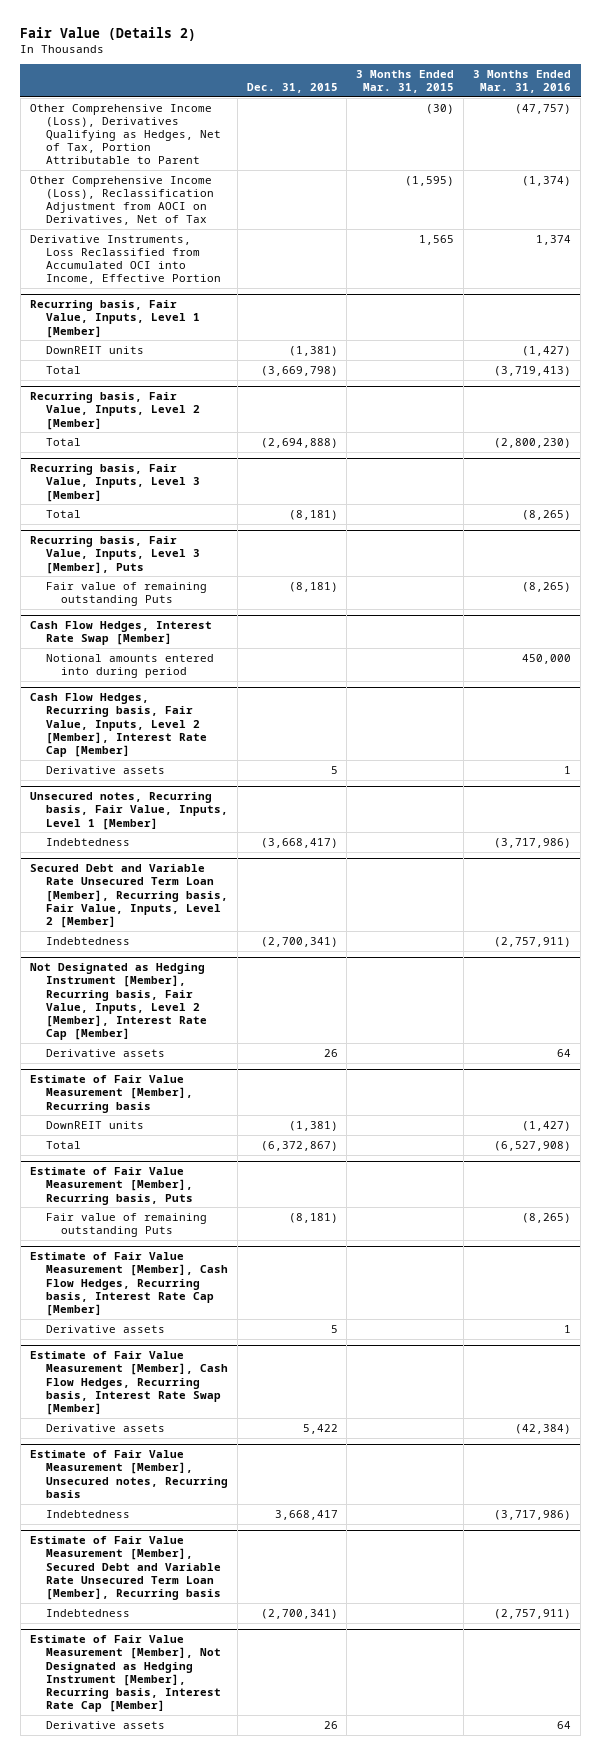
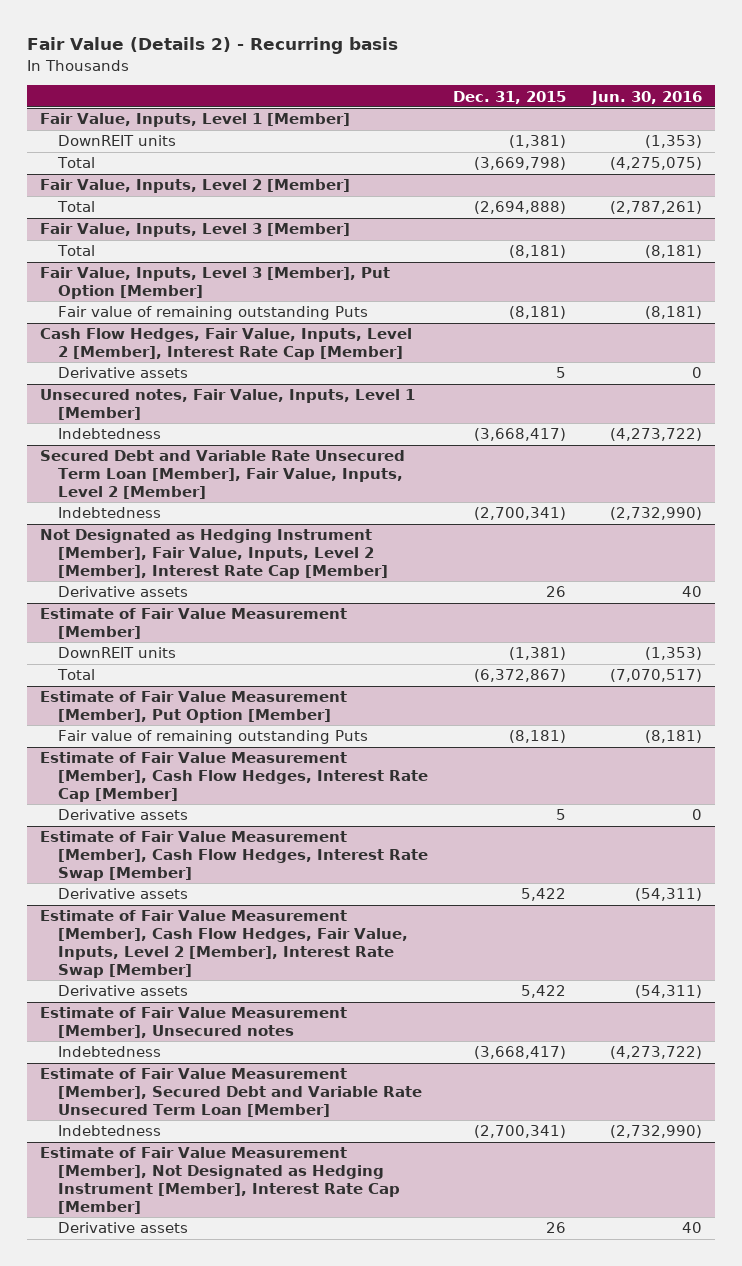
- Fair Value (Details 2)
+ Fair Value (Details 2) - Recurring basis
- | Dec. 31, 2015 | 3 Months Ended Mar. 31, 2015 | 3 Months Ended Mar. 31, 2016
+ | Dec. 31, 2015 | Jun. 30, 2016
- Other Comprehensive Income (Loss), Derivatives Qualifying as Hedges, Net of Tax, Portion Attributable to Parent | | (30) | (47,757)
- Other Comprehensive Income (Loss), Reclassification Adjustment from AOCI on Derivatives, Net of Tax | | (1,595) | (1,374)
- Derivative Instruments, Loss Reclassified from Accumulated OCI into Income, Effective Portion | | 1,565 | 1,374
- Recurring basis, Fair Value, Inputs, Level 1 [Member]
+ Fair Value, Inputs, Level 1 [Member]
- Recurring basis, Fair Value, Inputs, Level 2 [Member]
+ Fair Value, Inputs, Level 2 [Member]
- Recurring basis, Fair Value, Inputs, Level 3 [Member]
+ Fair Value, Inputs, Level 3 [Member]
- Recurring basis, Fair Value, Inputs, Level 3 [Member], Puts
+ Fair Value, Inputs, Level 3 [Member], Put Option [Member]
- Cash Flow Hedges, Interest Rate Swap [Member]
- Notional amounts entered into during period | | | 450,000
- Cash Flow Hedges, Recurring basis, Fair Value, Inputs, Level 2 [Member], Interest Rate Cap [Member]
+ Cash Flow Hedges, Fair Value, Inputs, Level 2 [Member], Interest Rate Cap [Member]
- Unsecured notes, Recurring basis, Fair Value, Inputs, Level 1 [Member]
+ Unsecured notes, Fair Value, Inputs, Level 1 [Member]
- Secured Debt and Variable Rate Unsecured Term Loan [Member], Recurring basis, Fair Value, Inputs, Level 2 [Member]
+ Secured Debt and Variable Rate Unsecured Term Loan [Member], Fair Value, Inputs, Level 2 [Member]
- Not Designated as Hedging Instrument [Member], Recurring basis, Fair Value, Inputs, Level 2 [Member], Interest Rate Cap [Member]
+ Not Designated as Hedging Instrument [Member], Fair Value, Inputs, Level 2 [Member], Interest Rate Cap [Member]
- Estimate of Fair Value Measurement [Member], Recurring basis
+ Estimate of Fair Value Measurement [Member]
- Estimate of Fair Value Measurement [Member], Recurring basis, Puts
+ Estimate of Fair Value Measurement [Member], Put Option [Member]
- Estimate of Fair Value Measurement [Member], Cash Flow Hedges, Recurring basis, Interest Rate Cap [Member]
+ Estimate of Fair Value Measurement [Member], Cash Flow Hedges, Interest Rate Cap [Member]
- Estimate of Fair Value Measurement [Member], Cash Flow Hedges, Recurring basis, Interest Rate Swap [Member]
+ Estimate of Fair Value Measurement [Member], Cash Flow Hedges, Interest Rate Swap [Member]
- Estimate of Fair Value Measurement [Member], Unsecured notes, Recurring basis
- Indebtedness | 3,668,417 | | (3,717,986)
- Estimate of Fair Value Measurement [Member], Secured Debt and Variable Rate Unsecured Term Loan [Member], Recurring basis
+ Estimate of Fair Value Measurement [Member], Cash Flow Hedges, Fair Value, Inputs, Level 2 [Member], Interest Rate Swap [Member]
+ Derivative assets | 5,422 | (54,311)
+ Estimate of Fair Value Measurement [Member], Unsecured notes
+ Indebtedness | (3,668,417) | (4,273,722)
+ Estimate of Fair Value Measurement [Member], Secured Debt and Variable Rate Unsecured Term Loan [Member]
- Estimate of Fair Value Measurement [Member], Not Designated as Hedging Instrument [Member], Recurring basis, Interest Rate Cap [Member]
+ Estimate of Fair Value Measurement [Member], Not Designated as Hedging Instrument [Member], Interest Rate Cap [Member]

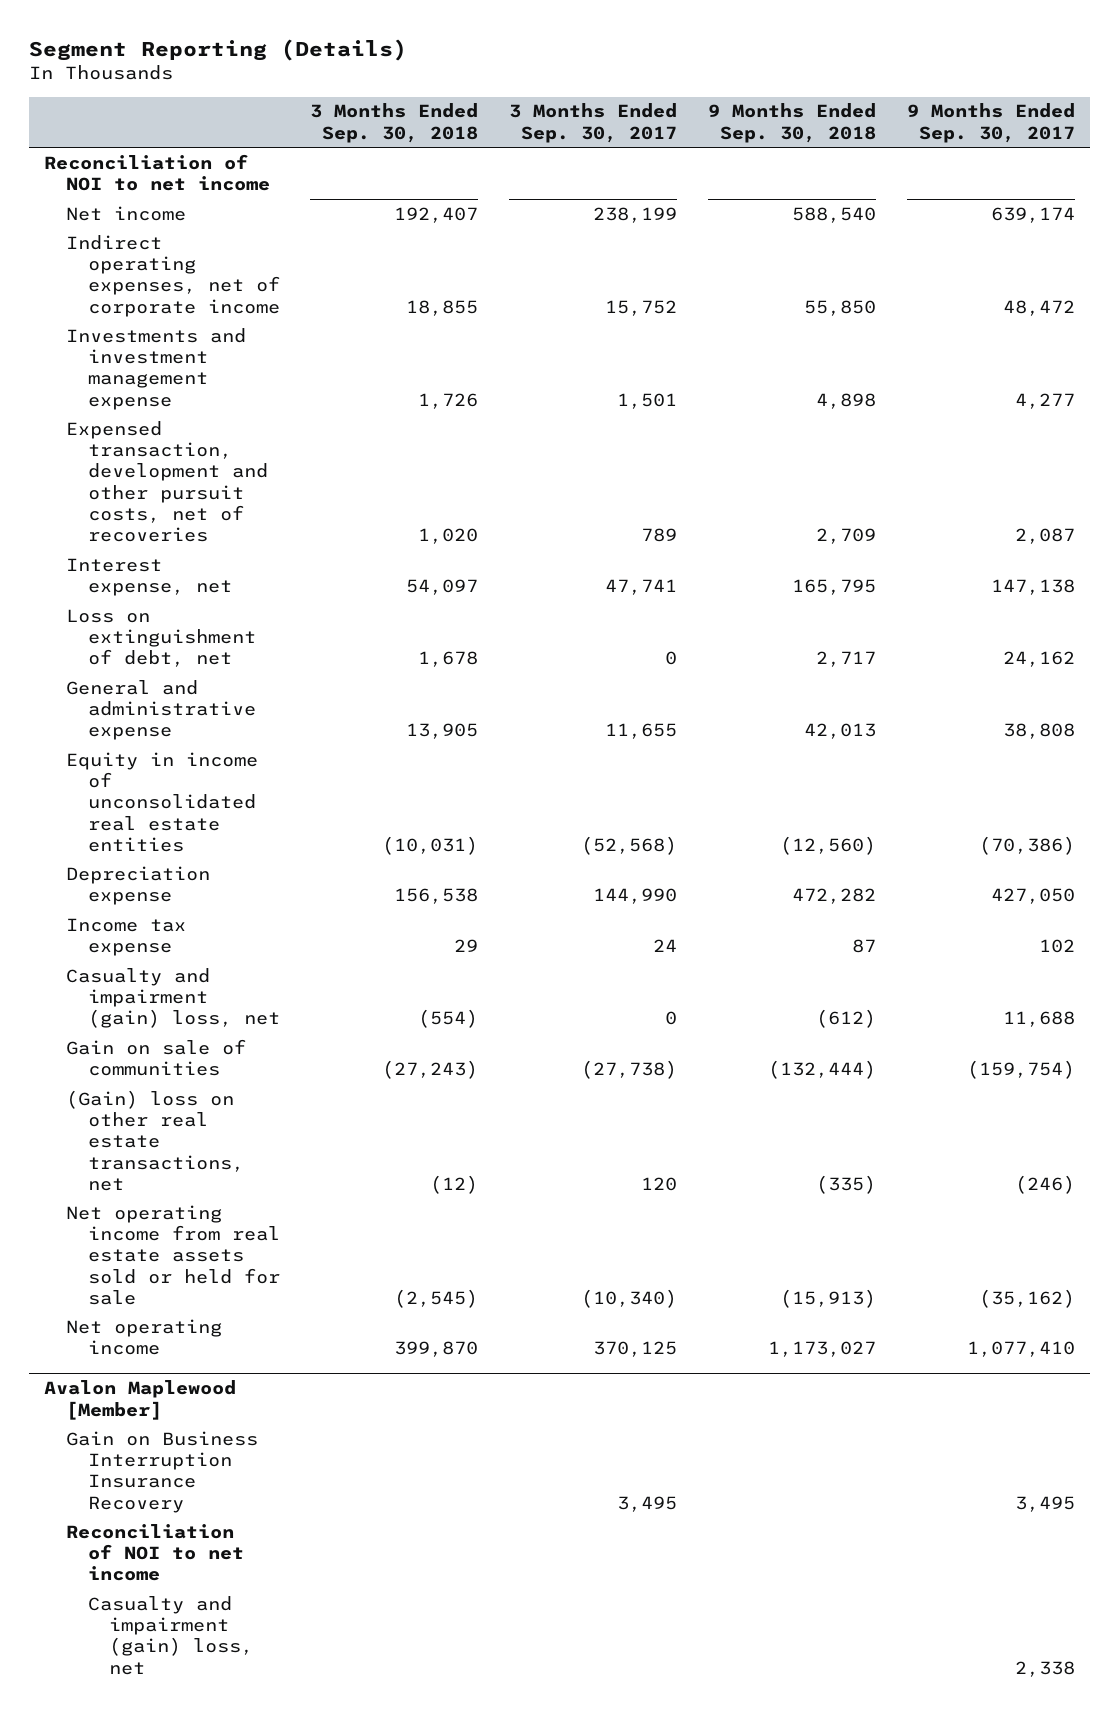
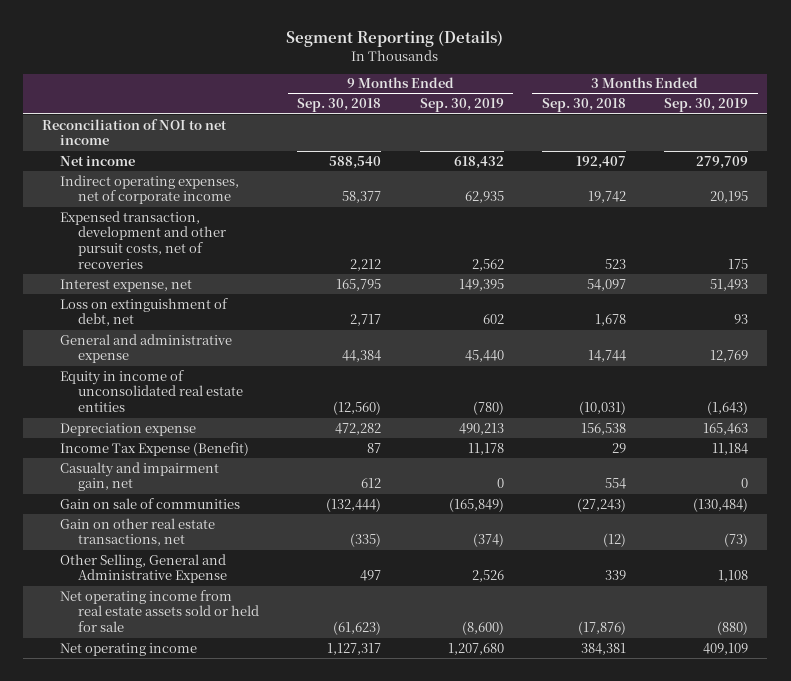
- | 3 Months Ended Sep. 30, 2018 | 3 Months Ended Sep. 30, 2017 | 9 Months Ended Sep. 30, 2018 | 9 Months Ended Sep. 30, 2017
+ | 9 Months Ended Sep. 30, 2018 | 9 Months Ended Sep. 30, 2019 | 3 Months Ended Sep. 30, 2018 | 3 Months Ended Sep. 30, 2019
- Indirect operating expenses, net of corporate income | 18,855 | 15,752 | 55,850 | 48,472
- Investments and investment management expense | 1,726 | 1,501 | 4,898 | 4,277
- Expensed transaction, development and other pursuit costs, net of recoveries | 1,020 | 789 | 2,709 | 2,087
+ Indirect operating expenses, net of corporate income | 58,377 | 62,935 | 19,742 | 20,195
+ Expensed transaction, development and other pursuit costs, net of recoveries | 2,212 | 2,562 | 523 | 175
- General and administrative expense | 13,905 | 11,655 | 42,013 | 38,808
+ General and administrative expense | 44,384 | 45,440 | 14,744 | 12,769
- Income tax expense | 29 | 24 | 87 | 102
- Casualty and impairment (gain) loss, net | (554) | 0 | (612) | 11,688
+ Income Tax Expense (Benefit) | 87 | 11,178 | 29 | 11,184
+ Casualty and impairment gain, net | 612 | 0 | 554 | 0
- (Gain) loss on other real estate transactions, net | (12) | 120 | (335) | (246)
- Net operating income from real estate assets sold or held for sale | (2,545) | (10,340) | (15,913) | (35,162)
- Net operating income | 399,870 | 370,125 | 1,173,027 | 1,077,410
- Avalon Maplewood [Member]
- Gain on Business Interruption Insurance Recovery | | 3,495 | | 3,495
- Reconciliation of NOI to net income
- Casualty and impairment (gain) loss, net | | | | 2,338
+ Gain on other real estate transactions, net | (335) | (374) | (12) | (73)
+ Other Selling, General and Administrative Expense | 497 | 2,526 | 339 | 1,108
+ Net operating income from real estate assets sold or held for sale | (61,623) | (8,600) | (17,876) | (880)
+ Net operating income | 1,127,317 | 1,207,680 | 384,381 | 409,109

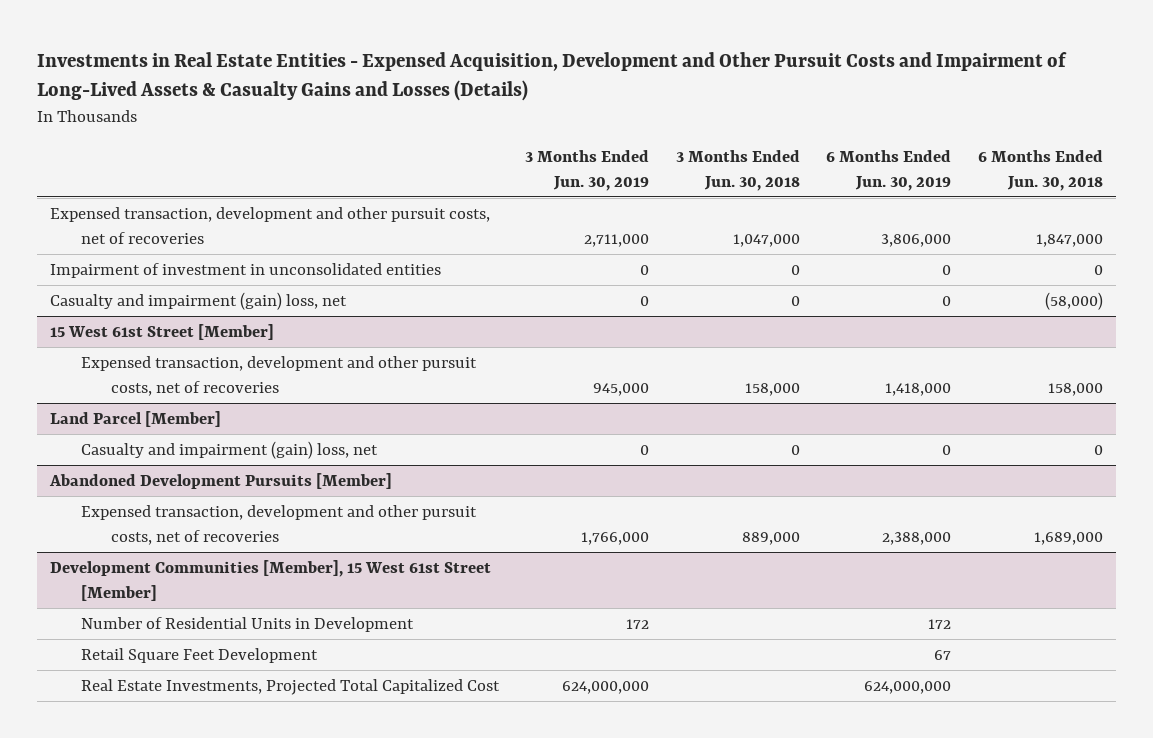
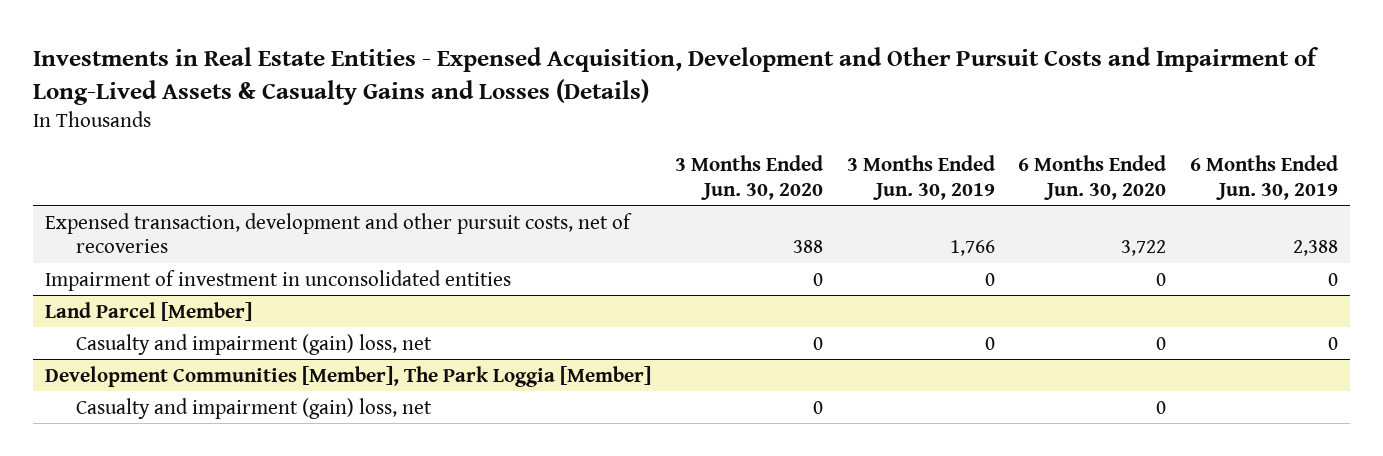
- | 3 Months Ended Jun. 30, 2019 | 3 Months Ended Jun. 30, 2018 | 6 Months Ended Jun. 30, 2019 | 6 Months Ended Jun. 30, 2018
+ | 3 Months Ended Jun. 30, 2020 | 3 Months Ended Jun. 30, 2019 | 6 Months Ended Jun. 30, 2020 | 6 Months Ended Jun. 30, 2019
- Expensed transaction, development and other pursuit costs, net of recoveries | 2,711,000 | 1,047,000 | 3,806,000 | 1,847,000
+ Expensed transaction, development and other pursuit costs, net of recoveries | 388 | 1,766 | 3,722 | 2,388
- Casualty and impairment (gain) loss, net | 0 | 0 | 0 | (58,000)
- 15 West 61st Street [Member]
- Expensed transaction, development and other pursuit costs, net of recoveries | 945,000 | 158,000 | 1,418,000 | 158,000
- Abandoned Development Pursuits [Member]
- Expensed transaction, development and other pursuit costs, net of recoveries | 1,766,000 | 889,000 | 2,388,000 | 1,689,000
- Development Communities [Member], 15 West 61st Street [Member]
- Number of Residential Units in Development | 172 | | 172 |
- Retail Square Feet Development | | | 67 |
- Real Estate Investments, Projected Total Capitalized Cost | 624,000,000 | | 624,000,000 |
+ Development Communities [Member], The Park Loggia [Member]
+ Casualty and impairment (gain) loss, net | 0 | | 0 |

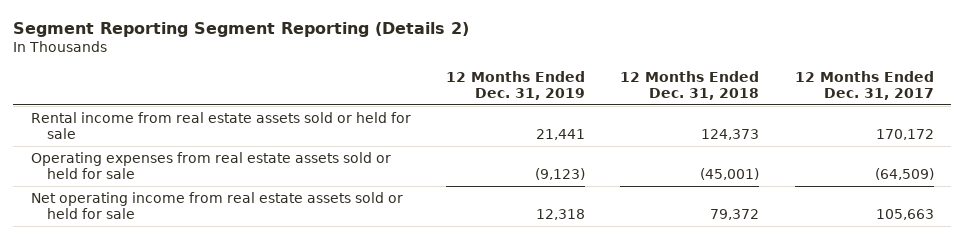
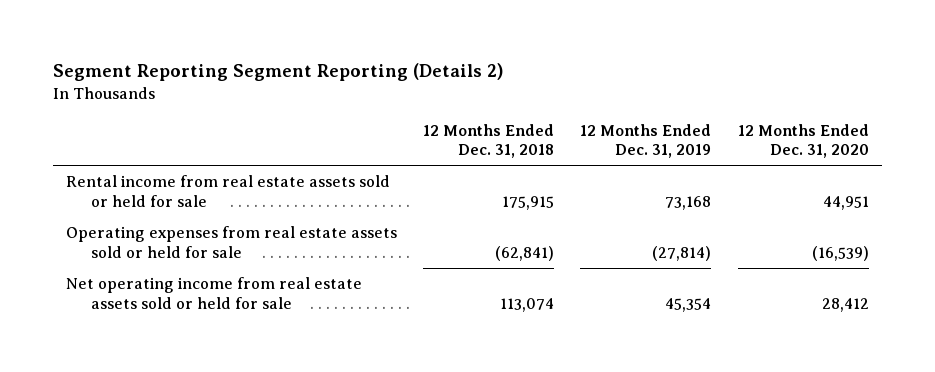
- | 12 Months Ended Dec. 31, 2019 | 12 Months Ended Dec. 31, 2018 | 12 Months Ended Dec. 31, 2017
+ | 12 Months Ended Dec. 31, 2018 | 12 Months Ended Dec. 31, 2019 | 12 Months Ended Dec. 31, 2020
- Rental income from real estate assets sold or held for sale | 21,441 | 124,373 | 170,172
- Operating expenses from real estate assets sold or held for sale | (9,123) | (45,001) | (64,509)
- Net operating income from real estate assets sold or held for sale | 12,318 | 79,372 | 105,663
+ Rental income from real estate assets sold or held for sale | 175,915 | 73,168 | 44,951
+ Operating expenses from real estate assets sold or held for sale | (62,841) | (27,814) | (16,539)
+ Net operating income from real estate assets sold or held for sale | 113,074 | 45,354 | 28,412

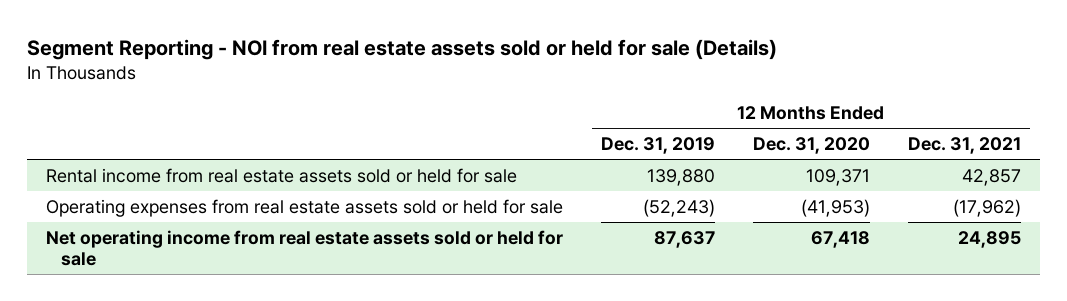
- Segment Reporting Segment Reporting (Details 2)
+ Segment Reporting - NOI from real estate assets sold or held for sale (Details)
- | 12 Months Ended Dec. 31, 2018 | 12 Months Ended Dec. 31, 2019 | 12 Months Ended Dec. 31, 2020
+ | 12 Months Ended Dec. 31, 2019 | 12 Months Ended Dec. 31, 2020 | 12 Months Ended Dec. 31, 2021
- Rental income from real estate assets sold or held for sale | 175,915 | 73,168 | 44,951
- Operating expenses from real estate assets sold or held for sale | (62,841) | (27,814) | (16,539)
- Net operating income from real estate assets sold or held for sale | 113,074 | 45,354 | 28,412
+ Rental income from real estate assets sold or held for sale | 139,880 | 109,371 | 42,857
+ Operating expenses from real estate assets sold or held for sale | (52,243) | (41,953) | (17,962)
+ Net operating income from real estate assets sold or held for sale | 87,637 | 67,418 | 24,895

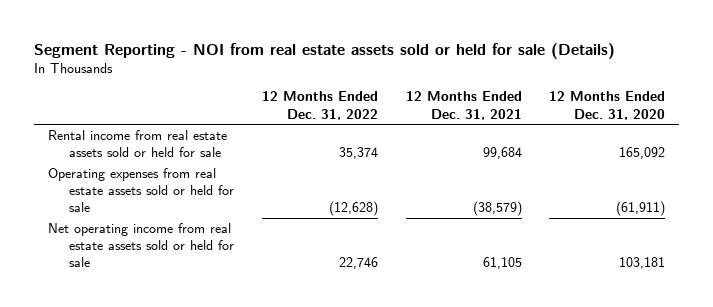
- | 12 Months Ended Dec. 31, 2019 | 12 Months Ended Dec. 31, 2020 | 12 Months Ended Dec. 31, 2021
+ | 12 Months Ended Dec. 31, 2022 | 12 Months Ended Dec. 31, 2021 | 12 Months Ended Dec. 31, 2020
- Rental income from real estate assets sold or held for sale | 139,880 | 109,371 | 42,857
- Operating expenses from real estate assets sold or held for sale | (52,243) | (41,953) | (17,962)
- Net operating income from real estate assets sold or held for sale | 87,637 | 67,418 | 24,895
+ Rental income from real estate assets sold or held for sale | 35,374 | 99,684 | 165,092
+ Operating expenses from real estate assets sold or held for sale | (12,628) | (38,579) | (61,911)
+ Net operating income from real estate assets sold or held for sale | 22,746 | 61,105 | 103,181

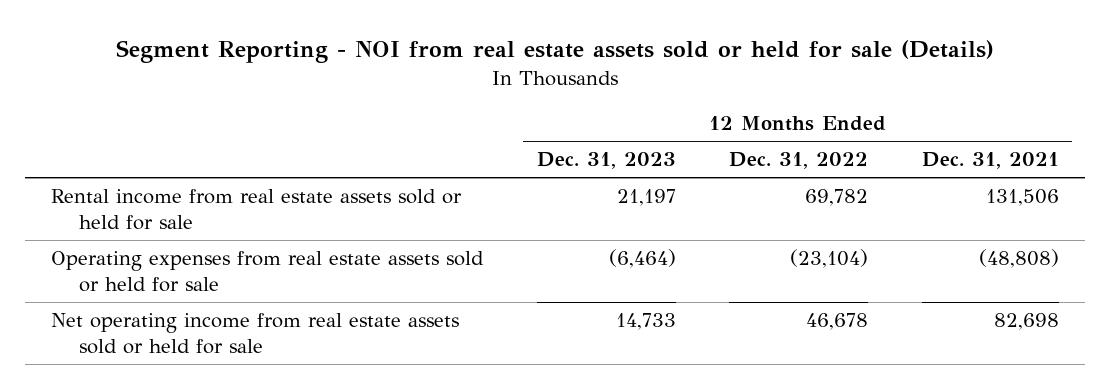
- | 12 Months Ended Dec. 31, 2022 | 12 Months Ended Dec. 31, 2021 | 12 Months Ended Dec. 31, 2020
+ | 12 Months Ended Dec. 31, 2023 | 12 Months Ended Dec. 31, 2022 | 12 Months Ended Dec. 31, 2021
- Rental income from real estate assets sold or held for sale | 35,374 | 99,684 | 165,092
- Operating expenses from real estate assets sold or held for sale | (12,628) | (38,579) | (61,911)
- Net operating income from real estate assets sold or held for sale | 22,746 | 61,105 | 103,181
+ Rental income from real estate assets sold or held for sale | 21,197 | 69,782 | 131,506
+ Operating expenses from real estate assets sold or held for sale | (6,464) | (23,104) | (48,808)
+ Net operating income from real estate assets sold or held for sale | 14,733 | 46,678 | 82,698

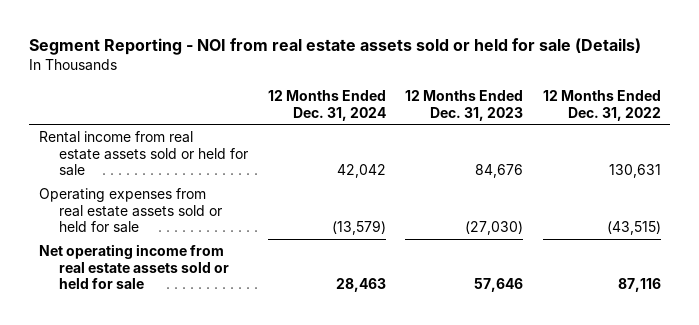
- | 12 Months Ended Dec. 31, 2023 | 12 Months Ended Dec. 31, 2022 | 12 Months Ended Dec. 31, 2021
+ | 12 Months Ended Dec. 31, 2024 | 12 Months Ended Dec. 31, 2023 | 12 Months Ended Dec. 31, 2022
- Rental income from real estate assets sold or held for sale | 21,197 | 69,782 | 131,506
- Operating expenses from real estate assets sold or held for sale | (6,464) | (23,104) | (48,808)
- Net operating income from real estate assets sold or held for sale | 14,733 | 46,678 | 82,698
+ Rental income from real estate assets sold or held for sale | 42,042 | 84,676 | 130,631
+ Operating expenses from real estate assets sold or held for sale | (13,579) | (27,030) | (43,515)
+ Net operating income from real estate assets sold or held for sale | 28,463 | 57,646 | 87,116

